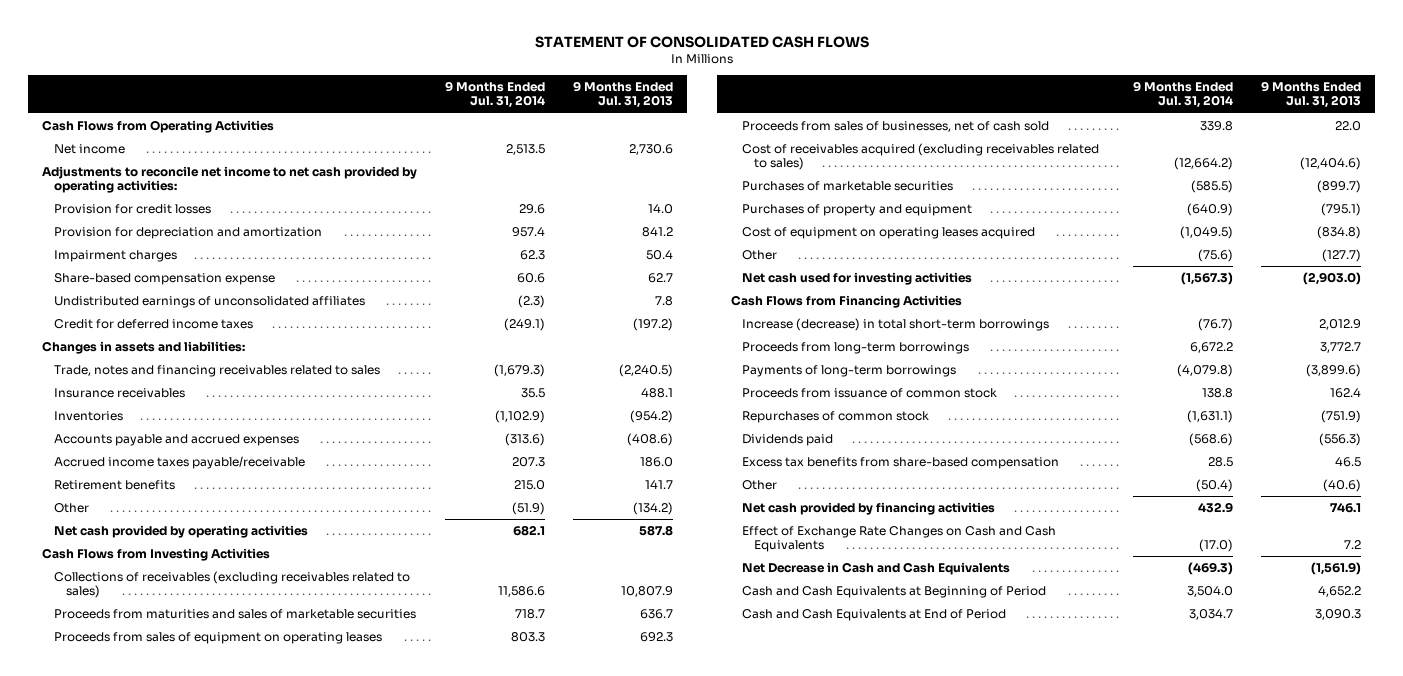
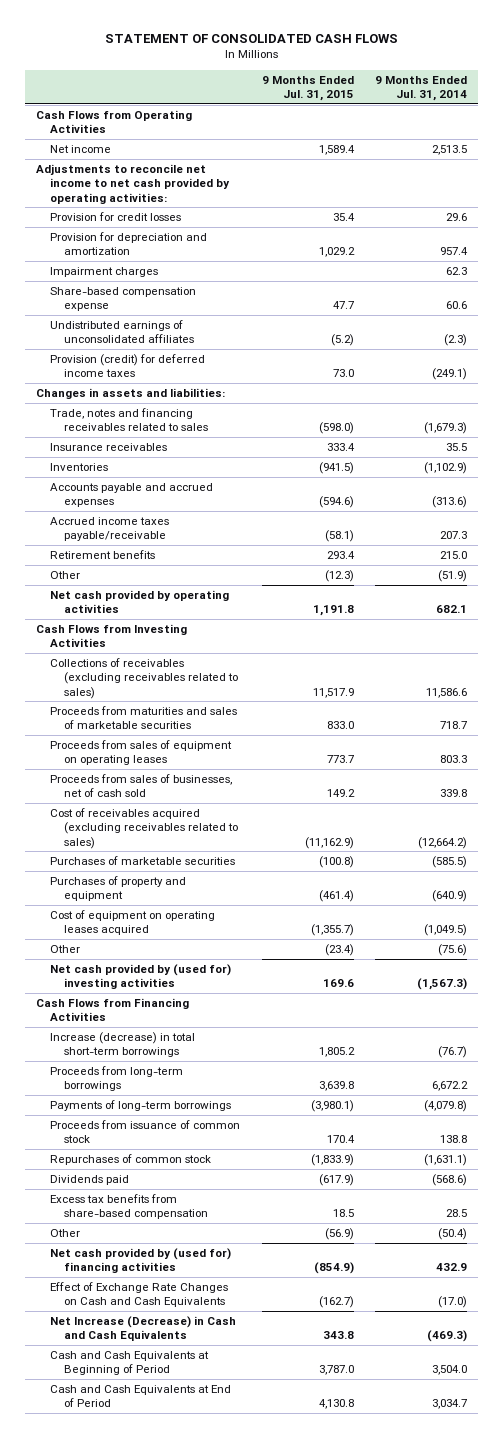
- | 9 Months Ended Jul. 31, 2014 | 9 Months Ended Jul. 31, 2013
+ | 9 Months Ended Jul. 31, 2015 | 9 Months Ended Jul. 31, 2014
- Credit for deferred income taxes | (249.1) | (197.2)
+ Provision (credit) for deferred income taxes | 73.0 | (249.1)
- Net cash used for investing activities | (1,567.3) | (2,903.0)
+ Net cash provided by (used for) investing activities | 169.6 | (1,567.3)
- Net cash provided by financing activities | 432.9 | 746.1
+ Net cash provided by (used for) financing activities | (854.9) | 432.9
- Net Decrease in Cash and Cash Equivalents | (469.3) | (1,561.9)
+ Net Increase (Decrease) in Cash and Cash Equivalents | 343.8 | (469.3)

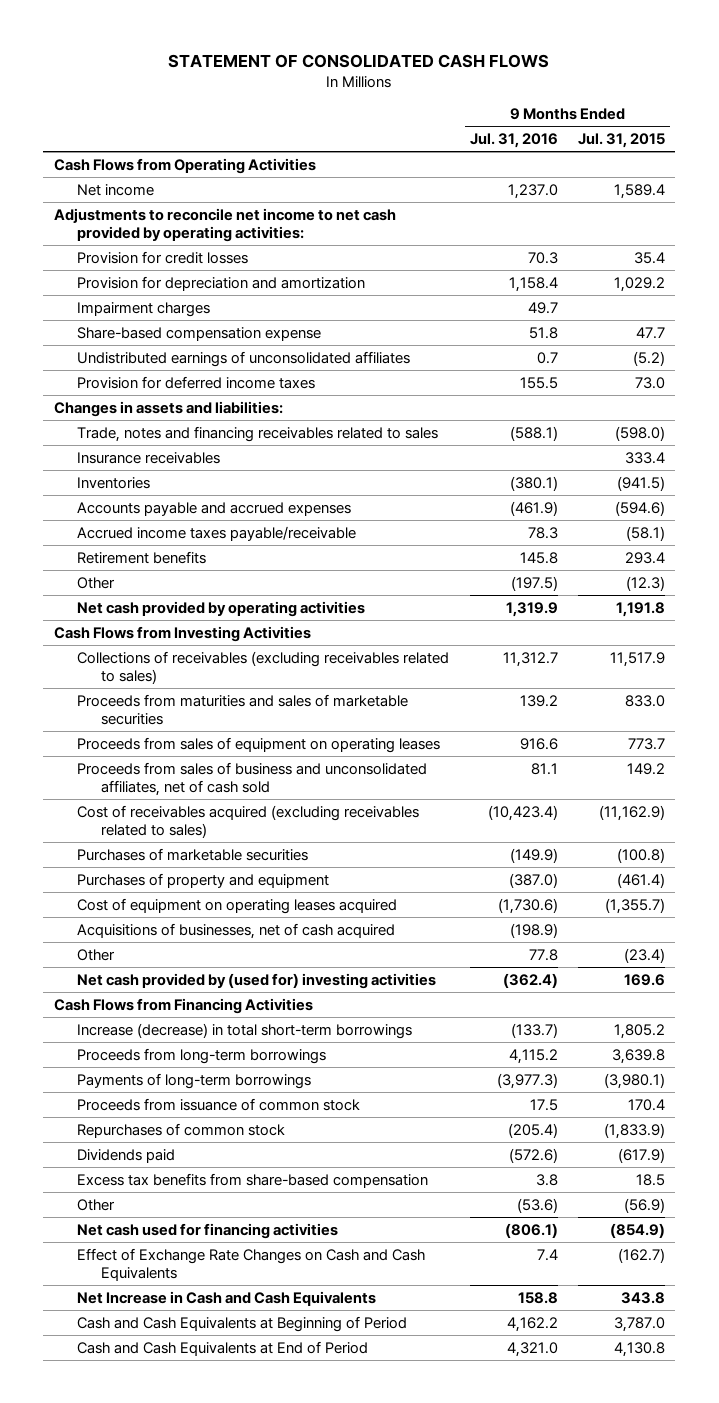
- | 9 Months Ended Jul. 31, 2015 | 9 Months Ended Jul. 31, 2014
+ | 9 Months Ended Jul. 31, 2016 | 9 Months Ended Jul. 31, 2015
- Provision (credit) for deferred income taxes | 73.0 | (249.1)
+ Provision for deferred income taxes | 155.5 | 73.0
- Proceeds from sales of businesses, net of cash sold | 149.2 | 339.8
+ Proceeds from sales of business and unconsolidated affiliates, net of cash sold | 81.1 | 149.2
+ Acquisitions of businesses, net of cash acquired | (198.9) |
- Net cash provided by (used for) financing activities | (854.9) | 432.9
+ Net cash used for financing activities | (806.1) | (854.9)
- Net Increase (Decrease) in Cash and Cash Equivalents | 343.8 | (469.3)
+ Net Increase in Cash and Cash Equivalents | 158.8 | 343.8

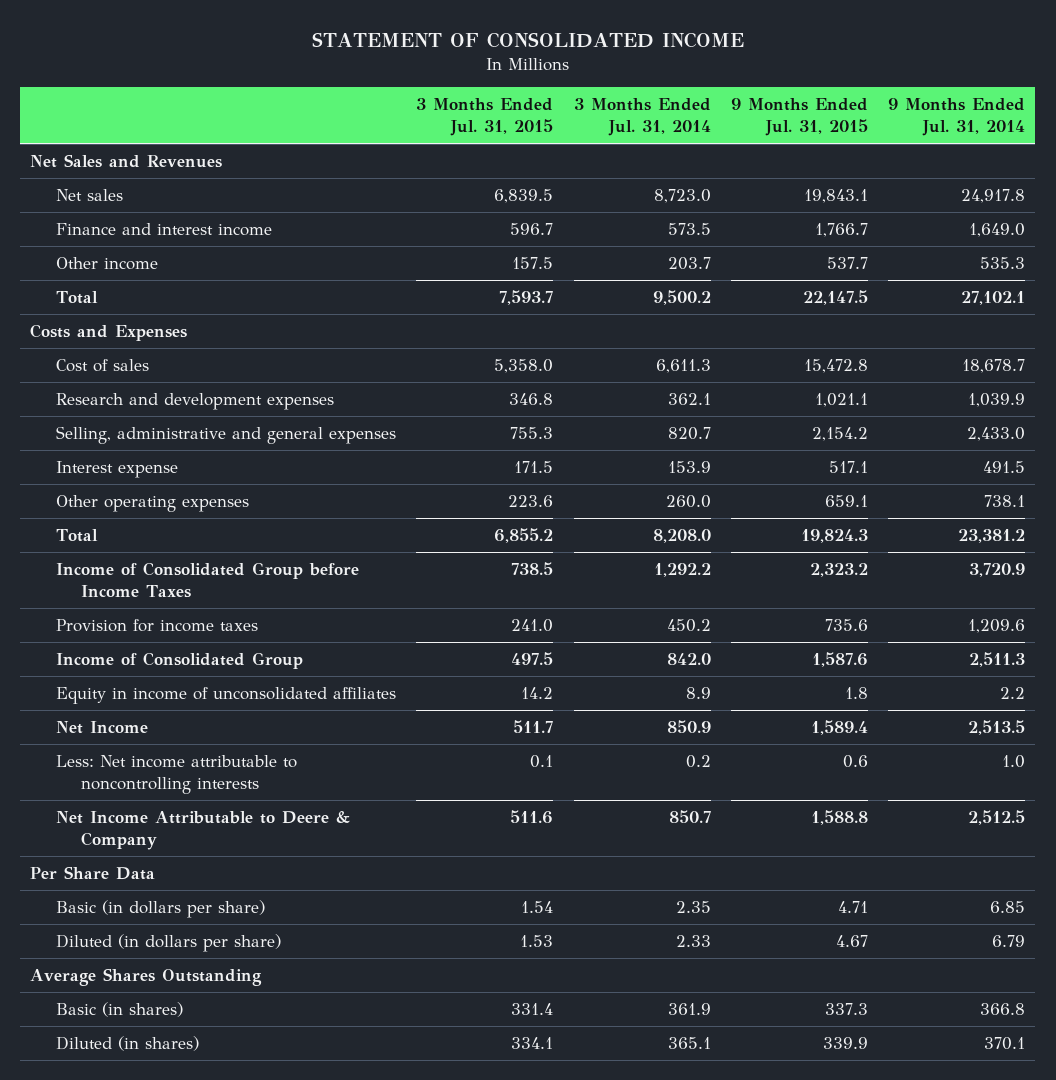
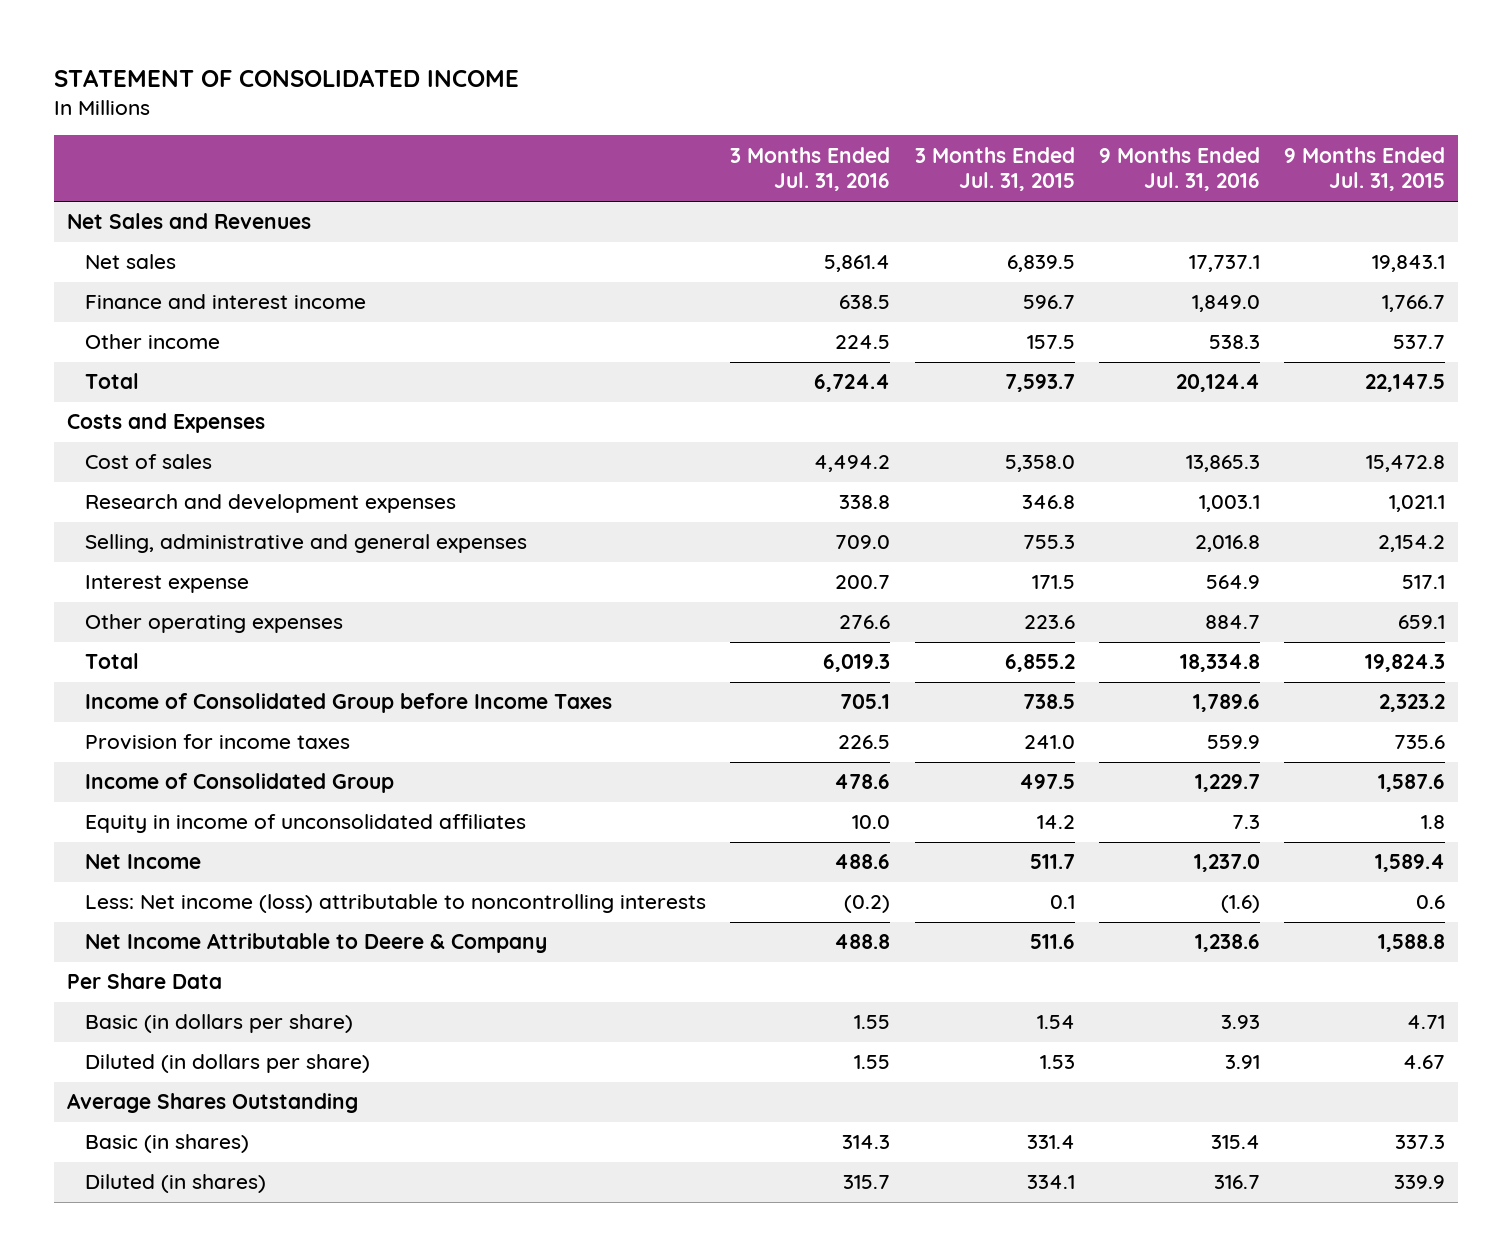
- | 3 Months Ended Jul. 31, 2015 | 3 Months Ended Jul. 31, 2014 | 9 Months Ended Jul. 31, 2015 | 9 Months Ended Jul. 31, 2014
+ | 3 Months Ended Jul. 31, 2016 | 3 Months Ended Jul. 31, 2015 | 9 Months Ended Jul. 31, 2016 | 9 Months Ended Jul. 31, 2015
- Less: Net income attributable to noncontrolling interests | 0.1 | 0.2 | 0.6 | 1.0
+ Less: Net income (loss) attributable to noncontrolling interests | (0.2) | 0.1 | (1.6) | 0.6

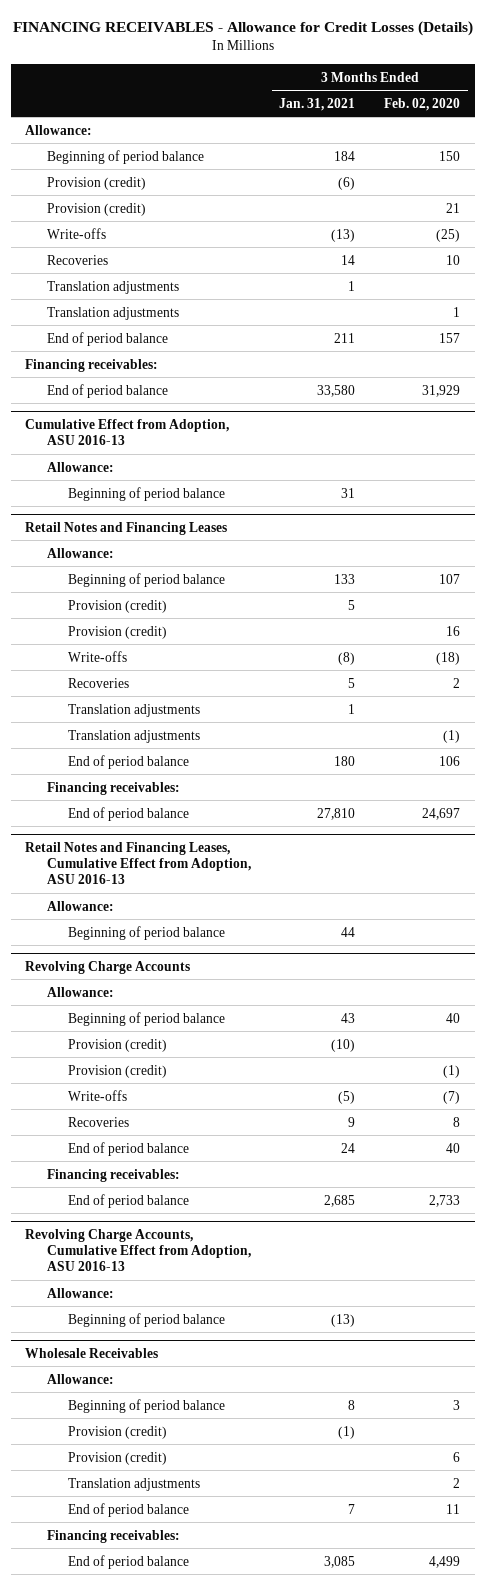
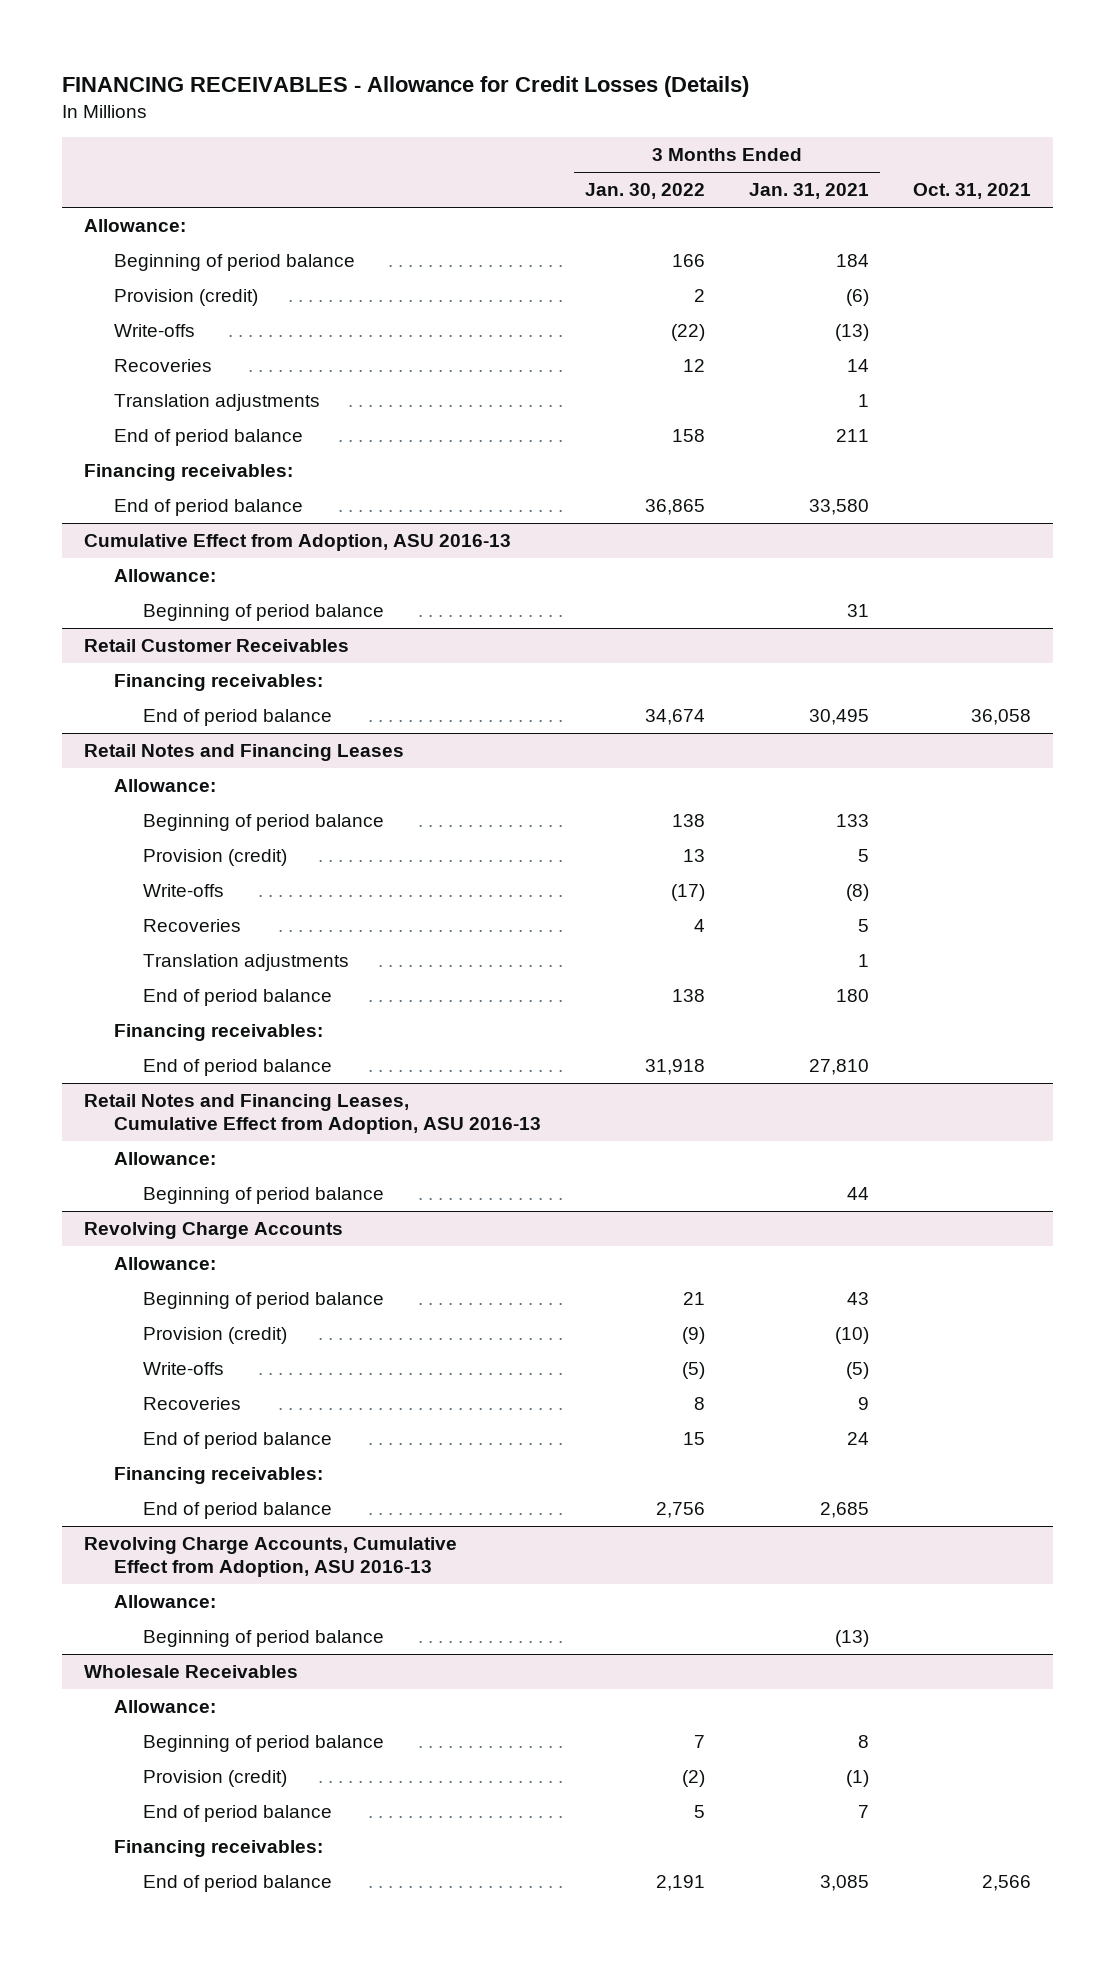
- | 3 Months Ended Jan. 31, 2021 | 3 Months Ended Feb. 02, 2020
+ | 3 Months Ended Jan. 30, 2022 | 3 Months Ended Jan. 31, 2021 | Oct. 31, 2021
- Provision (credit) | | 21
- Translation adjustments | | 1
+ Retail Customer Receivables
+ Financing receivables:
+ End of period balance | 34,674 | 30,495 | 36,058
@ Retail Notes and Financing Leases
- Provision (credit) | | 16
- Translation adjustments | | (1)
@ Revolving Charge Accounts
- Provision (credit) | | (1)
@ Wholesale Receivables
- Provision (credit) | | 6
- Translation adjustments | | 2

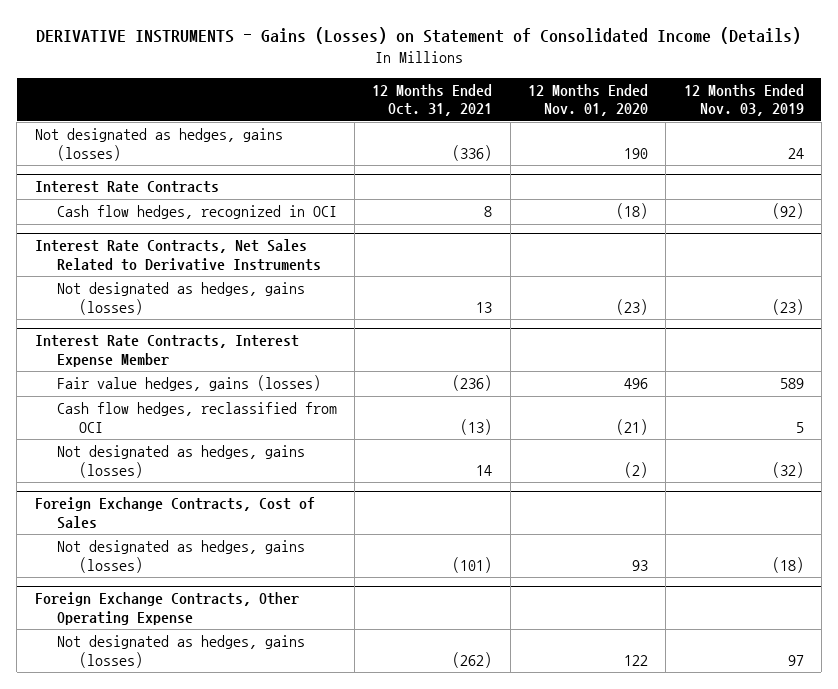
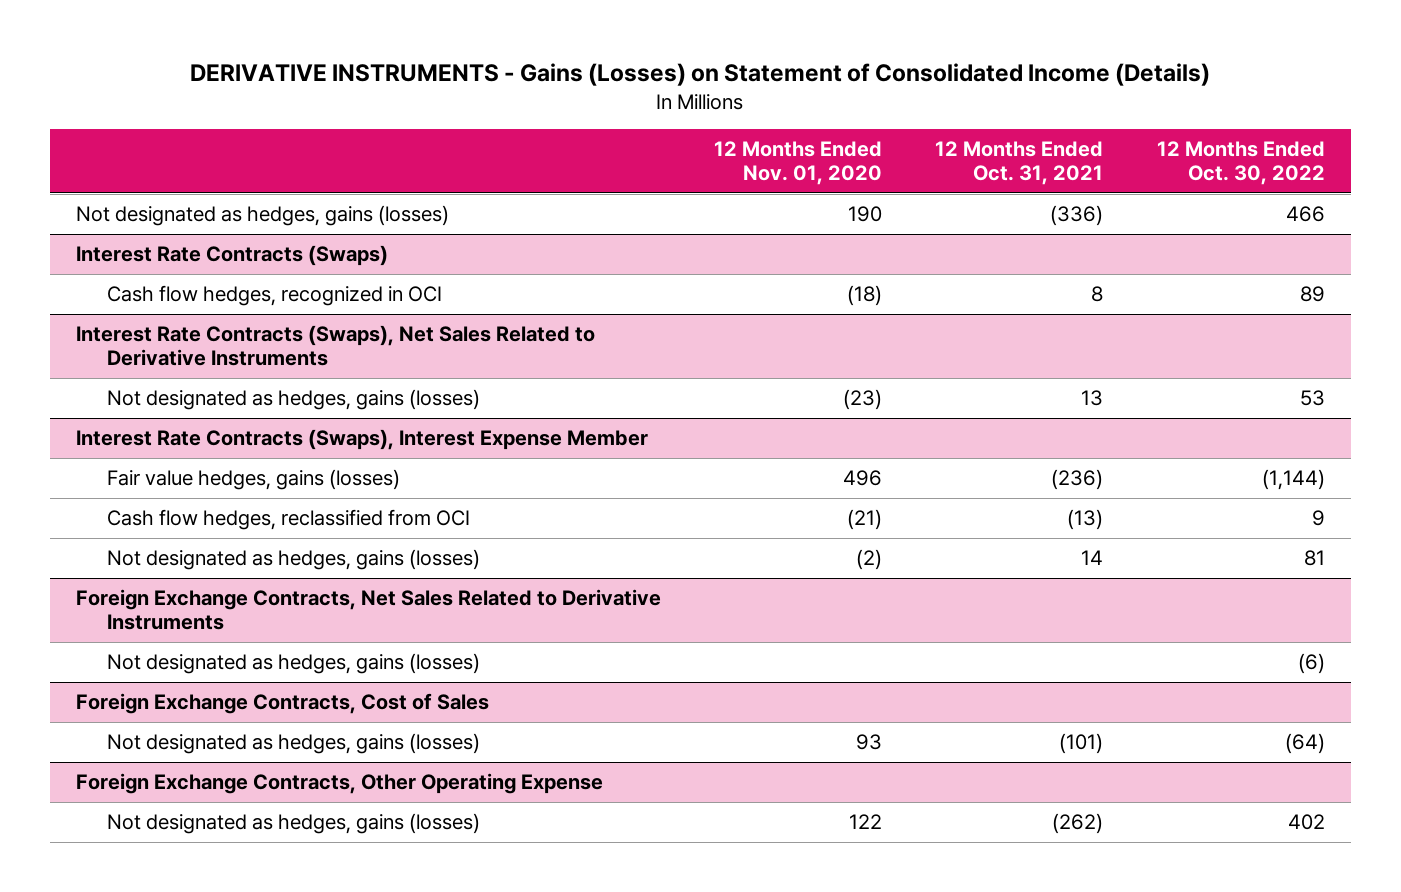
- | 12 Months Ended Oct. 31, 2021 | 12 Months Ended Nov. 01, 2020 | 12 Months Ended Nov. 03, 2019
+ | 12 Months Ended Nov. 01, 2020 | 12 Months Ended Oct. 31, 2021 | 12 Months Ended Oct. 30, 2022
- Interest Rate Contracts
+ Interest Rate Contracts (Swaps)
- Interest Rate Contracts, Net Sales Related to Derivative Instruments
+ Interest Rate Contracts (Swaps), Net Sales Related to Derivative Instruments
- Interest Rate Contracts, Interest Expense Member
+ Interest Rate Contracts (Swaps), Interest Expense Member
+ Foreign Exchange Contracts, Net Sales Related to Derivative Instruments
+ Not designated as hedges, gains (losses) | | | (6)

